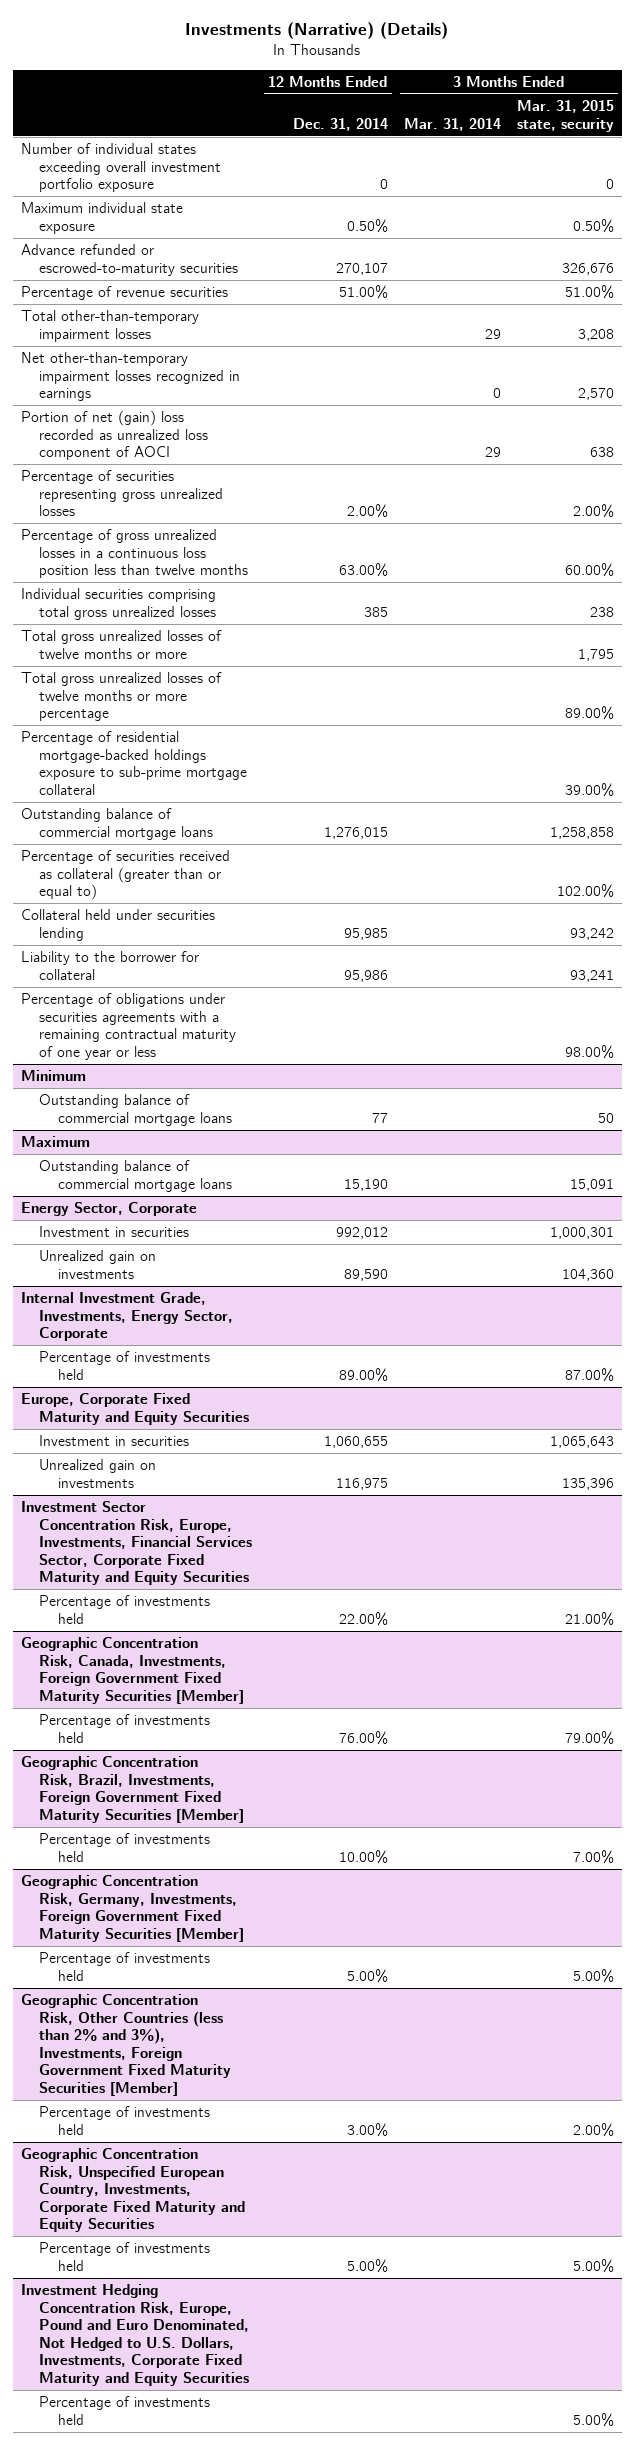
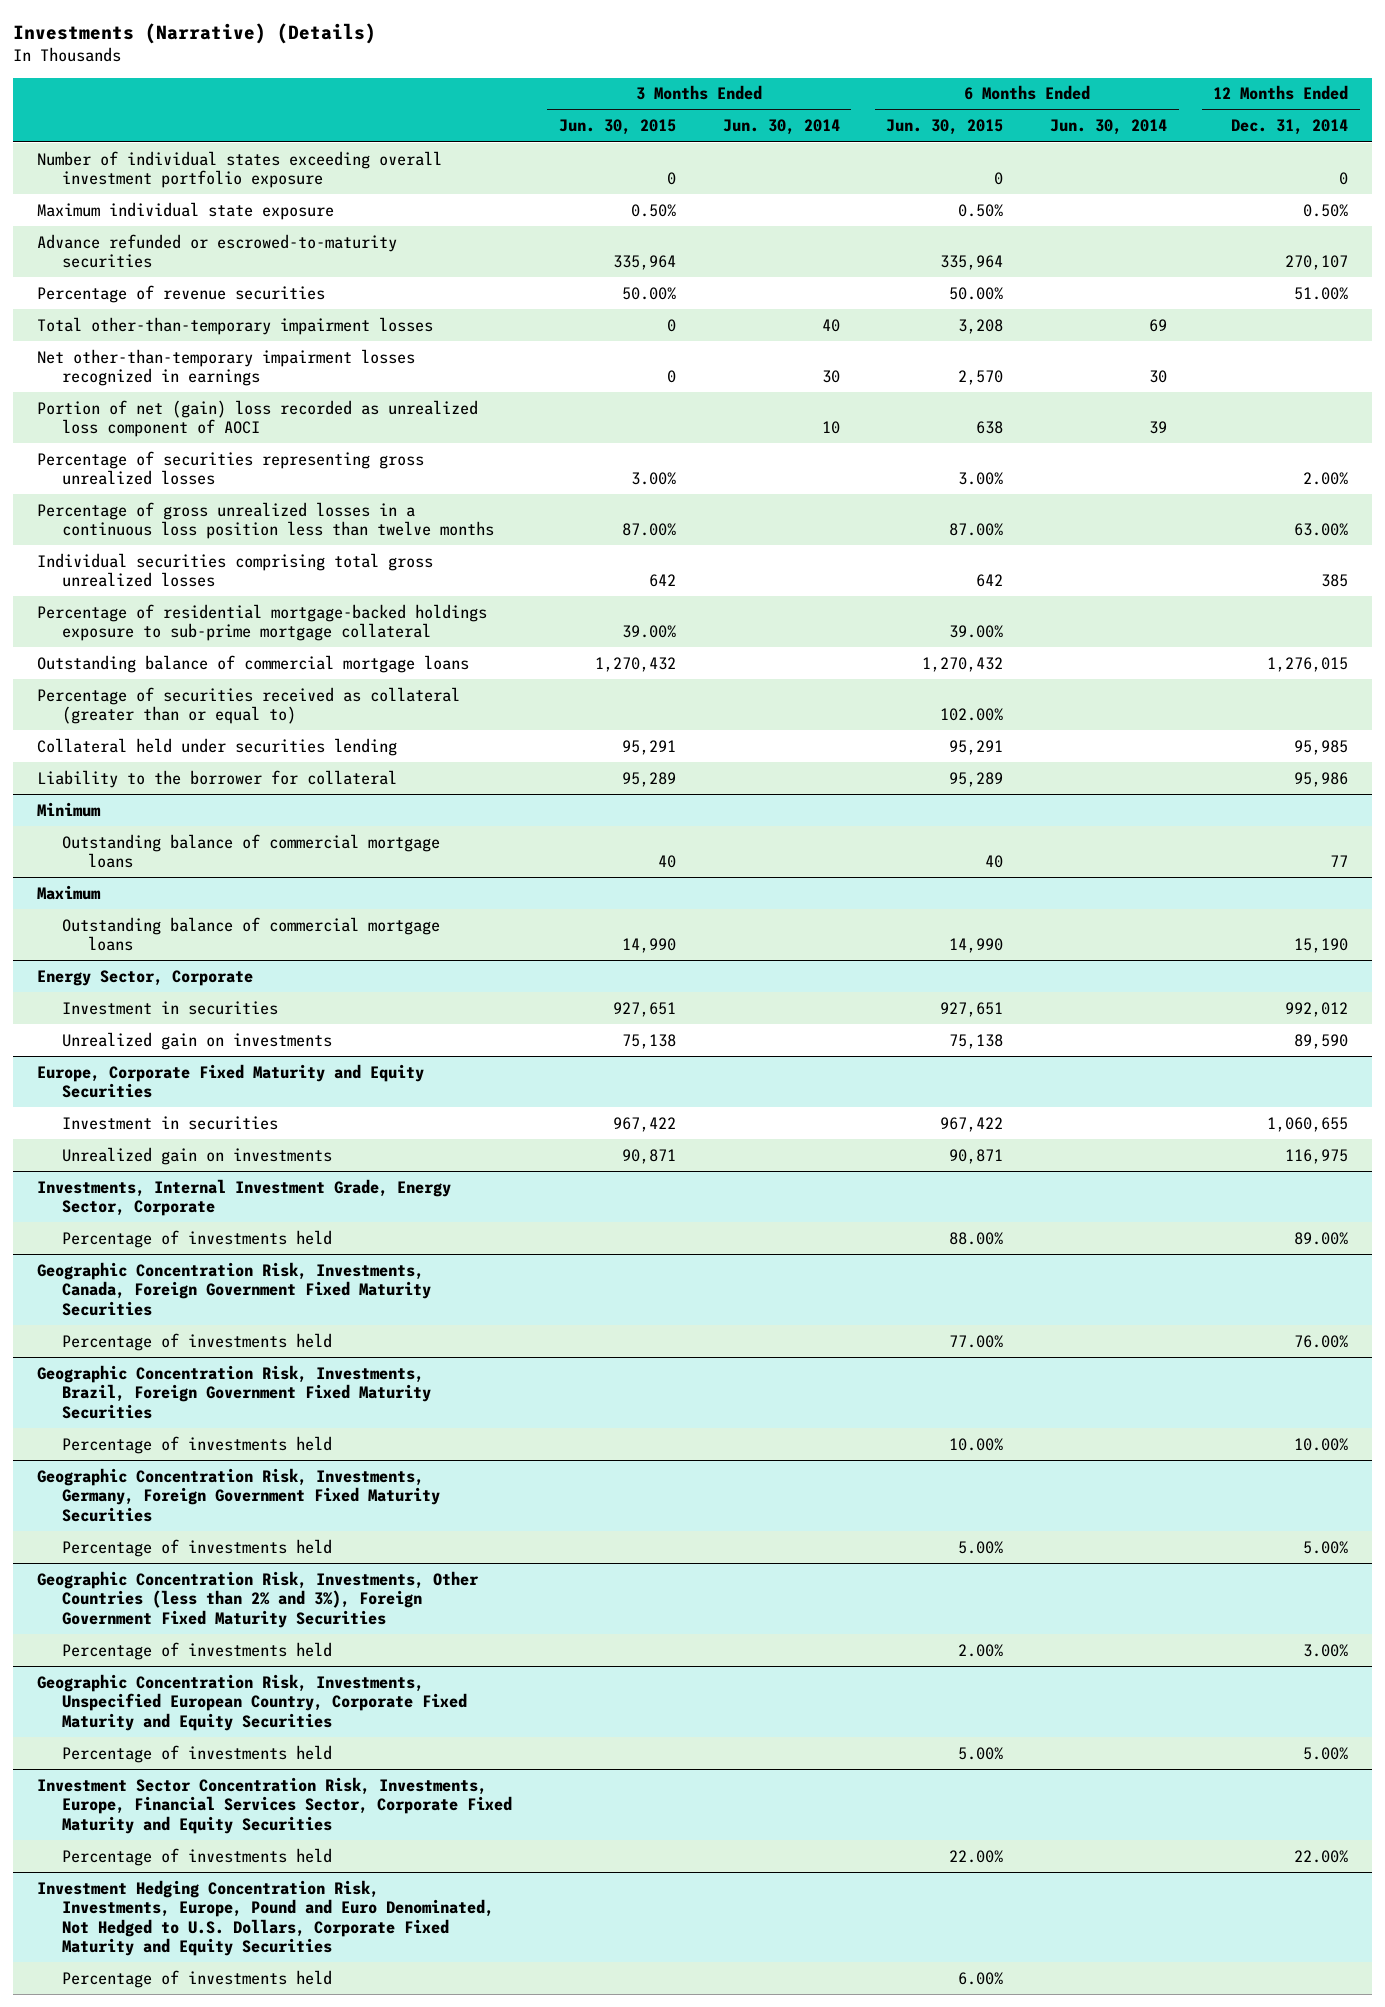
- | 12 Months Ended Dec. 31, 2014 | 3 Months Ended Mar. 31, 2014 | 3 Months Ended Mar. 31, 2015 state, security
+ | 3 Months Ended Jun. 30, 2015 | 3 Months Ended Jun. 30, 2014 | 6 Months Ended Jun. 30, 2015 | 6 Months Ended Jun. 30, 2014 | 12 Months Ended Dec. 31, 2014
- Total gross unrealized losses of twelve months or more | | | 1,795
- Total gross unrealized losses of twelve months or more percentage | | | 89.00%
- Percentage of obligations under securities agreements with a remaining contractual maturity of one year or less | | | 98.00%
- Internal Investment Grade, Investments, Energy Sector, Corporate
- Percentage of investments held | 89.00% | | 87.00%
- Investment Sector Concentration Risk, Europe, Investments, Financial Services Sector, Corporate Fixed Maturity and Equity Securities
- Percentage of investments held | 22.00% | | 21.00%
- Geographic Concentration Risk, Canada, Investments, Foreign Government Fixed Maturity Securities [Member]
+ Investments, Internal Investment Grade, Energy Sector, Corporate
+ Percentage of investments held | | | 88.00% | | 89.00%
+ Geographic Concentration Risk, Investments, Canada, Foreign Government Fixed Maturity Securities
- Geographic Concentration Risk, Brazil, Investments, Foreign Government Fixed Maturity Securities [Member]
+ Geographic Concentration Risk, Investments, Brazil, Foreign Government Fixed Maturity Securities
- Geographic Concentration Risk, Germany, Investments, Foreign Government Fixed Maturity Securities [Member]
+ Geographic Concentration Risk, Investments, Germany, Foreign Government Fixed Maturity Securities
- Geographic Concentration Risk, Other Countries (less than 2% and 3%), Investments, Foreign Government Fixed Maturity Securities [Member]
+ Geographic Concentration Risk, Investments, Other Countries (less than 2% and 3%), Foreign Government Fixed Maturity Securities
- Geographic Concentration Risk, Unspecified European Country, Investments, Corporate Fixed Maturity and Equity Securities
+ Geographic Concentration Risk, Investments, Unspecified European Country, Corporate Fixed Maturity and Equity Securities
- Investment Hedging Concentration Risk, Europe, Pound and Euro Denominated, Not Hedged to U.S. Dollars, Investments, Corporate Fixed Maturity and Equity Securities
+ Investment Sector Concentration Risk, Investments, Europe, Financial Services Sector, Corporate Fixed Maturity and Equity Securities
+ Percentage of investments held | | | 22.00% | | 22.00%
+ Investment Hedging Concentration Risk, Investments, Europe, Pound and Euro Denominated, Not Hedged to U.S. Dollars, Corporate Fixed Maturity and Equity Securities

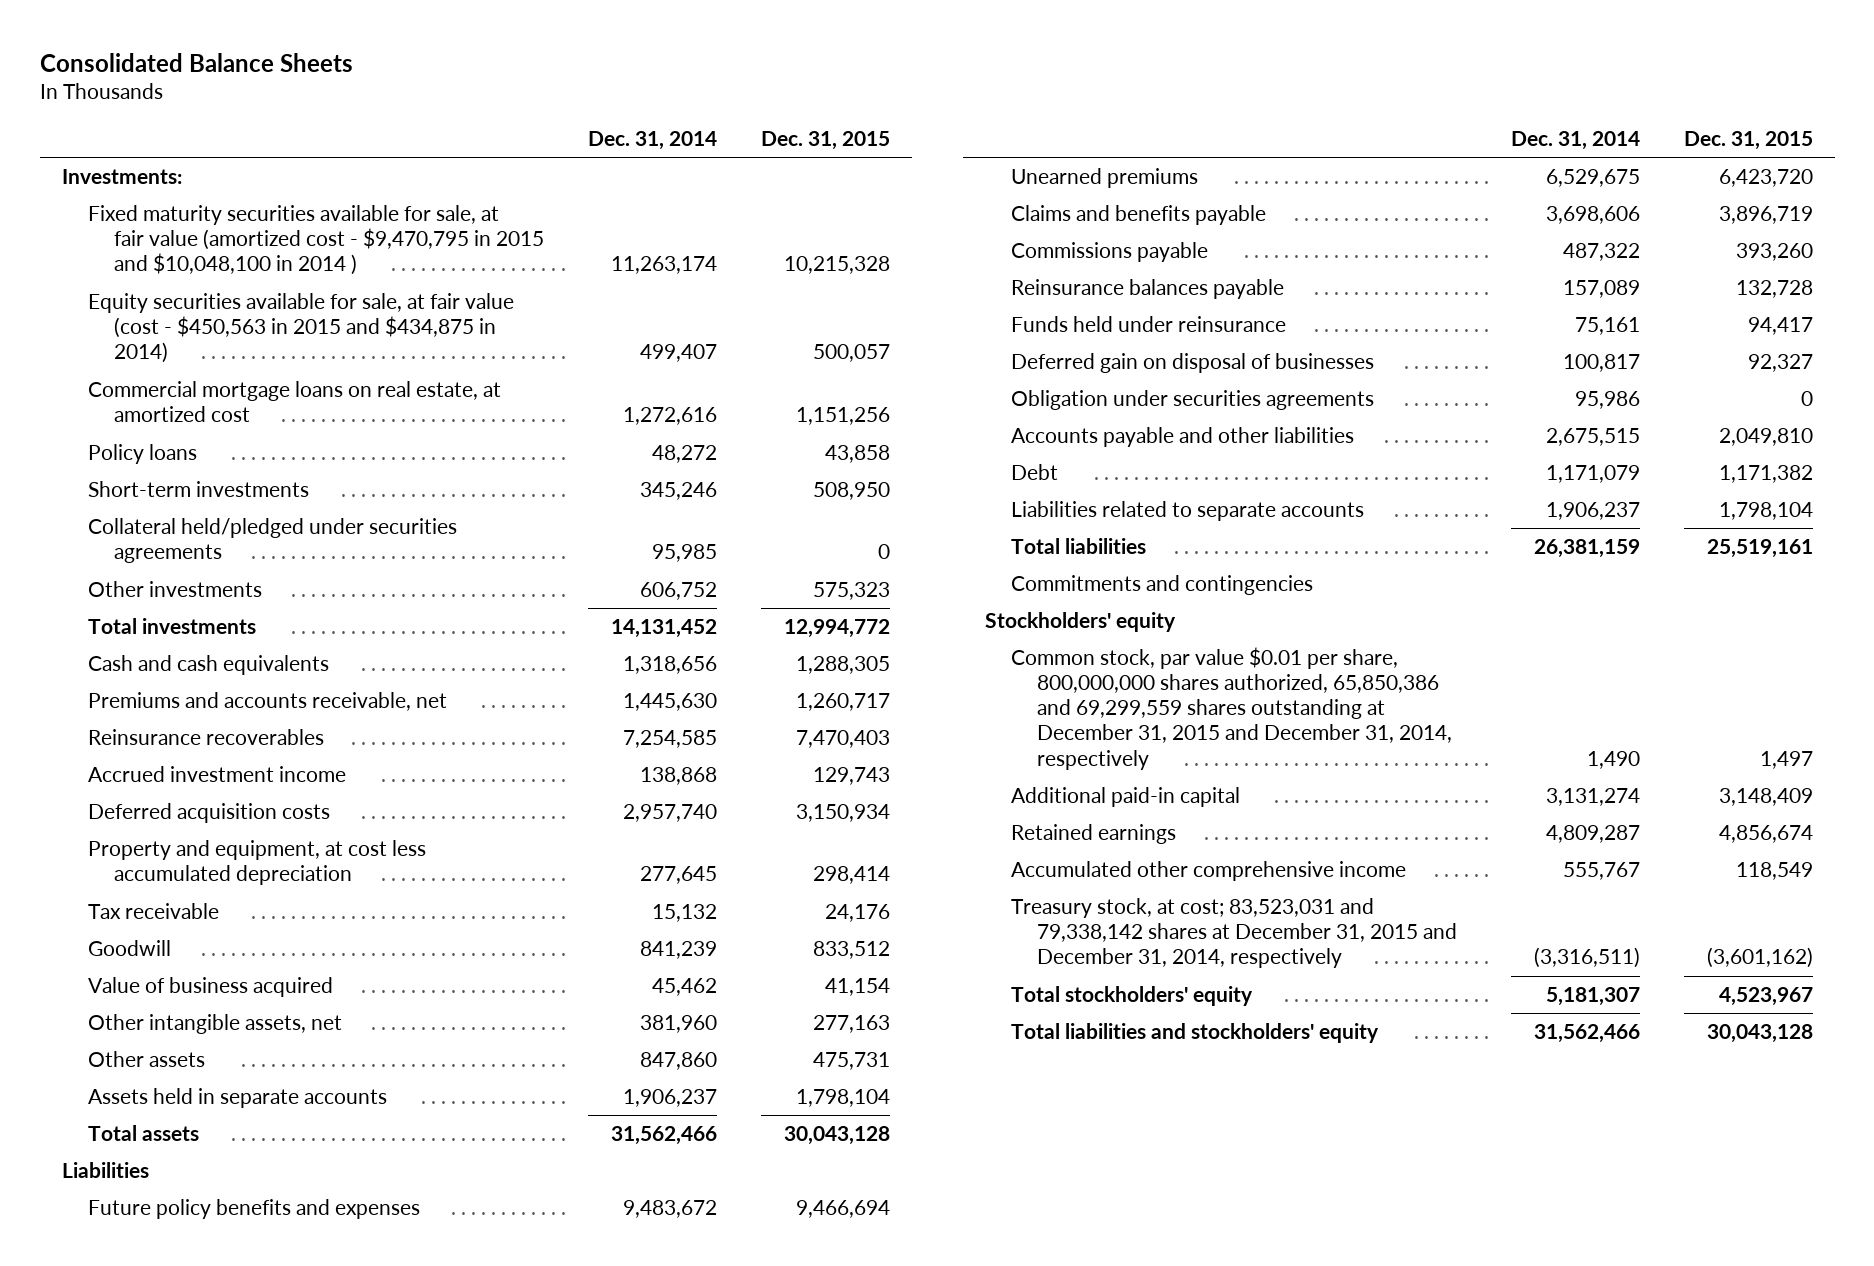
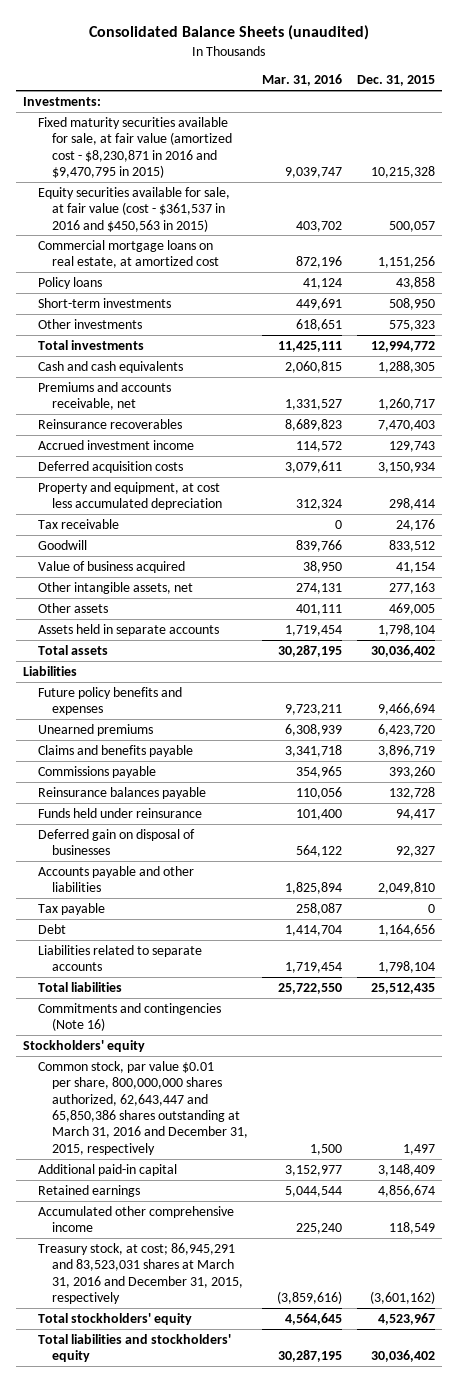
- Consolidated Balance Sheets
+ Consolidated Balance Sheets (unaudited)
- | Dec. 31, 2014 | Dec. 31, 2015
+ | Mar. 31, 2016 | Dec. 31, 2015
- Fixed maturity securities available for sale, at fair value (amortized cost - $9,470,795 in 2015 and $10,048,100 in 2014 ) | 11,263,174 | 10,215,328
- Equity securities available for sale, at fair value (cost - $450,563 in 2015 and $434,875 in 2014) | 499,407 | 500,057
+ Fixed maturity securities available for sale, at fair value (amortized cost - $8,230,871 in 2016 and $9,470,795 in 2015) | 9,039,747 | 10,215,328
+ Equity securities available for sale, at fair value (cost - $361,537 in 2016 and $450,563 in 2015) | 403,702 | 500,057
- Collateral held/pledged under securities agreements | 95,985 | 0
- Other assets | 847,860 | 475,731
+ Other assets | 401,111 | 469,005
- Total assets | 31,562,466 | 30,043,128
+ Total assets | 30,287,195 | 30,036,402
- Obligation under securities agreements | 95,986 | 0
- Debt | 1,171,079 | 1,171,382
+ Tax payable | 258,087 | 0
+ Debt | 1,414,704 | 1,164,656
- Total liabilities | 26,381,159 | 25,519,161
- Commitments and contingencies
+ Total liabilities | 25,722,550 | 25,512,435
+ Commitments and contingencies (Note 16)
- Common stock, par value $0.01 per share, 800,000,000 shares authorized, 65,850,386 and 69,299,559 shares outstanding at December 31, 2015 and December 31, 2014, respectively | 1,490 | 1,497
+ Common stock, par value $0.01 per share, 800,000,000 shares authorized, 62,643,447 and 65,850,386 shares outstanding at March 31, 2016 and December 31, 2015, respectively | 1,500 | 1,497
- Treasury stock, at cost; 83,523,031 and 79,338,142 shares at December 31, 2015 and December 31, 2014, respectively | (3,316,511) | (3,601,162)
+ Treasury stock, at cost; 86,945,291 and 83,523,031 shares at March 31, 2016 and December 31, 2015, respectively | (3,859,616) | (3,601,162)
- Total liabilities and stockholders' equity | 31,562,466 | 30,043,128
+ Total liabilities and stockholders' equity | 30,287,195 | 30,036,402

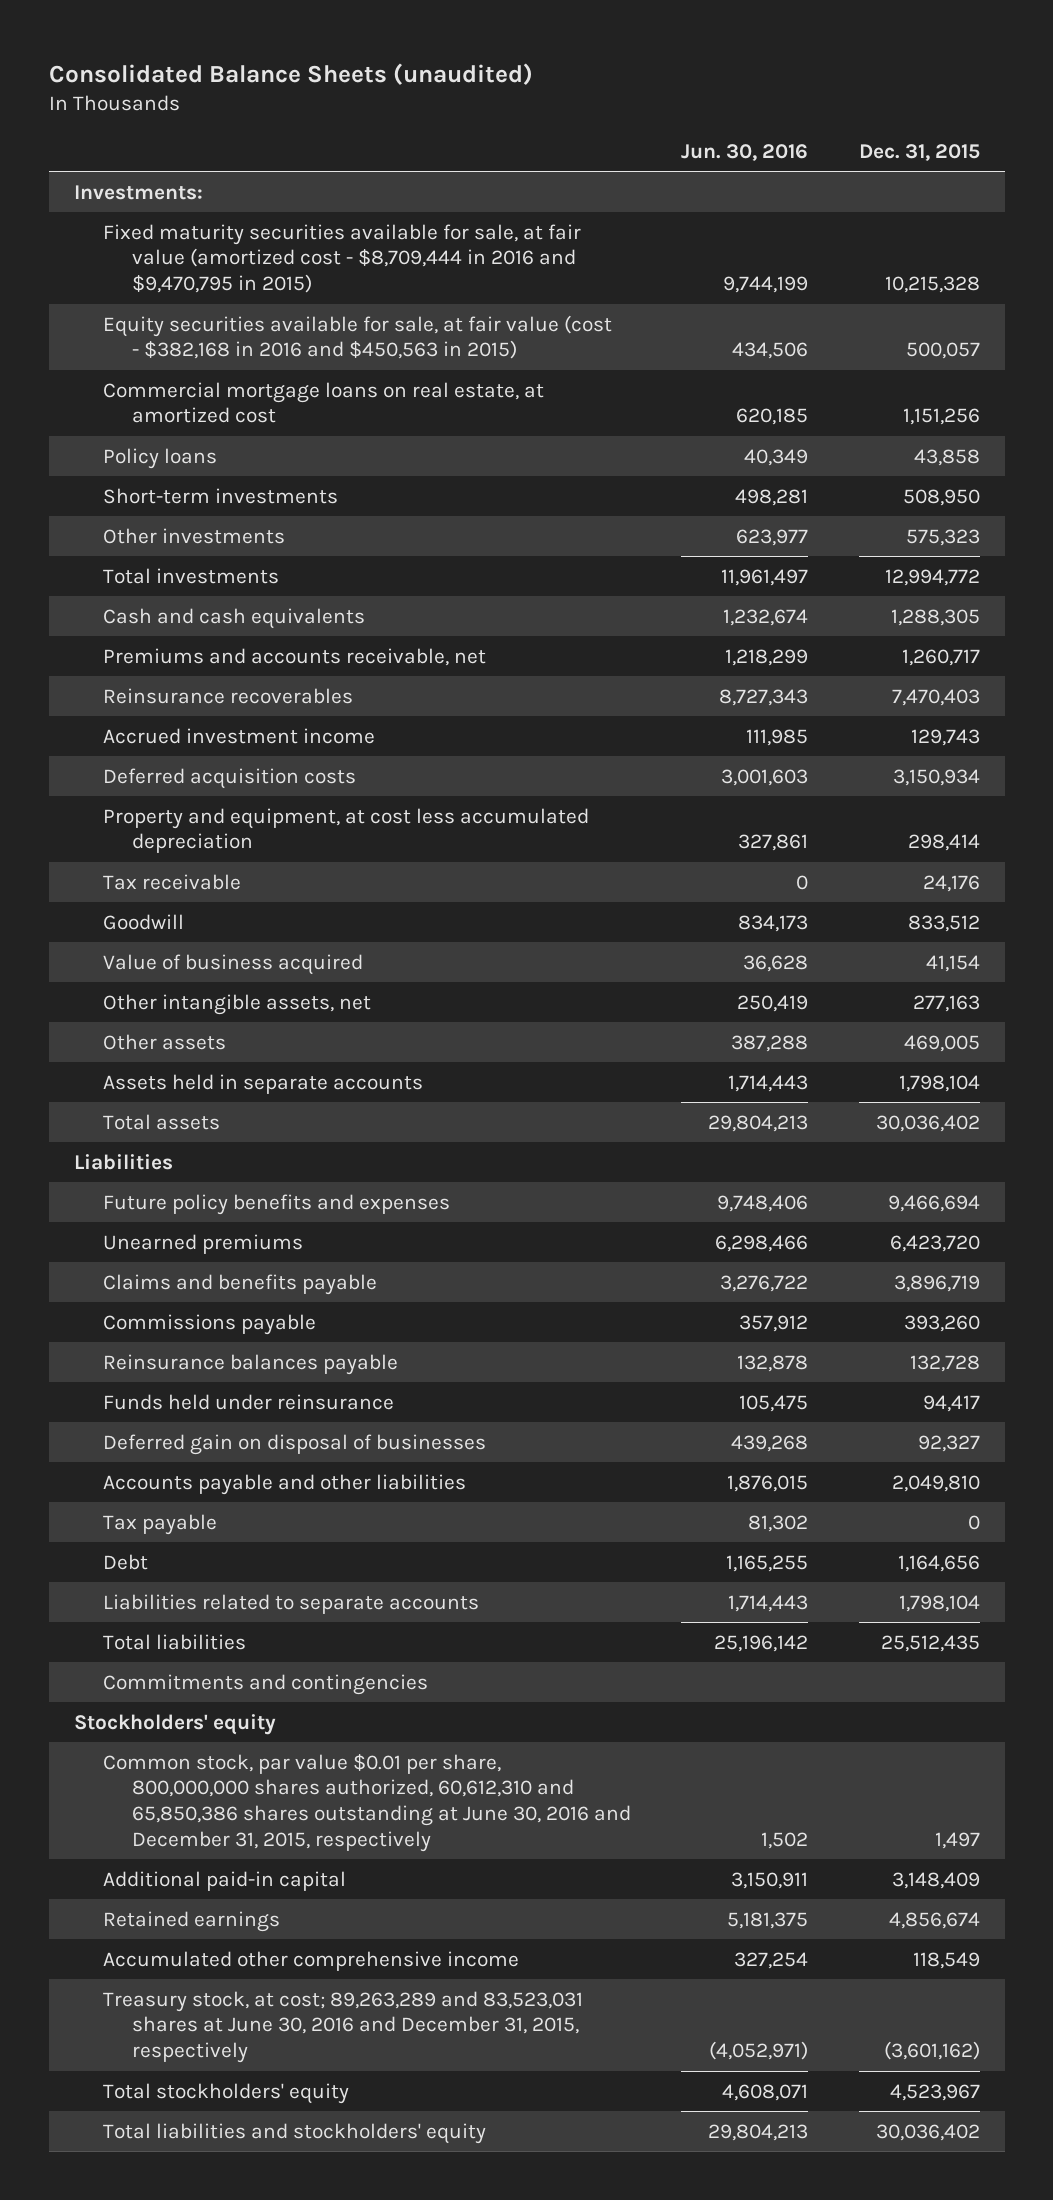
- | Mar. 31, 2016 | Dec. 31, 2015
+ | Jun. 30, 2016 | Dec. 31, 2015
- Fixed maturity securities available for sale, at fair value (amortized cost - $8,230,871 in 2016 and $9,470,795 in 2015) | 9,039,747 | 10,215,328
- Equity securities available for sale, at fair value (cost - $361,537 in 2016 and $450,563 in 2015) | 403,702 | 500,057
+ Fixed maturity securities available for sale, at fair value (amortized cost - $8,709,444 in 2016 and $9,470,795 in 2015) | 9,744,199 | 10,215,328
+ Equity securities available for sale, at fair value (cost - $382,168 in 2016 and $450,563 in 2015) | 434,506 | 500,057
- Commitments and contingencies (Note 16)
+ Commitments and contingencies
- Common stock, par value $0.01 per share, 800,000,000 shares authorized, 62,643,447 and 65,850,386 shares outstanding at March 31, 2016 and December 31, 2015, respectively | 1,500 | 1,497
+ Common stock, par value $0.01 per share, 800,000,000 shares authorized, 60,612,310 and 65,850,386 shares outstanding at June 30, 2016 and December 31, 2015, respectively | 1,502 | 1,497
- Treasury stock, at cost; 86,945,291 and 83,523,031 shares at March 31, 2016 and December 31, 2015, respectively | (3,859,616) | (3,601,162)
+ Treasury stock, at cost; 89,263,289 and 83,523,031 shares at June 30, 2016 and December 31, 2015, respectively | (4,052,971) | (3,601,162)

